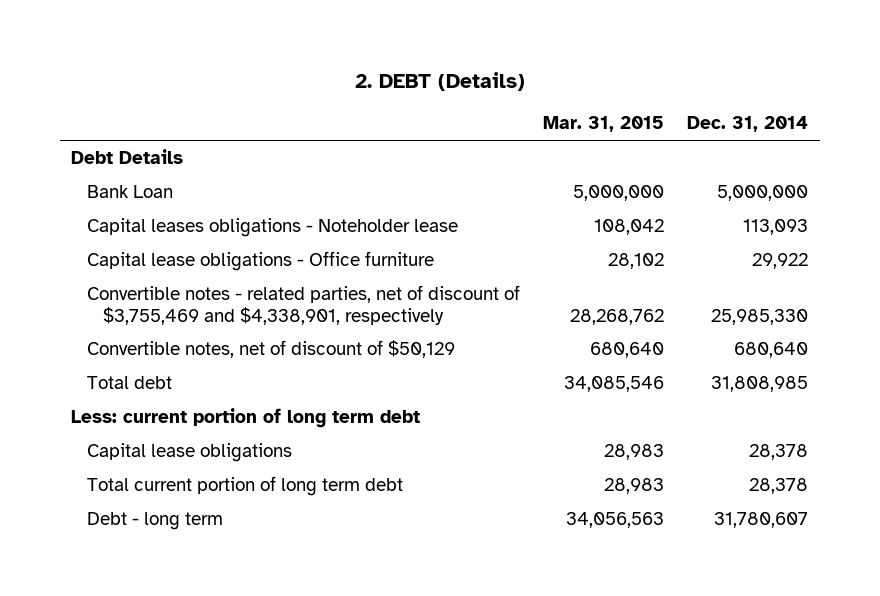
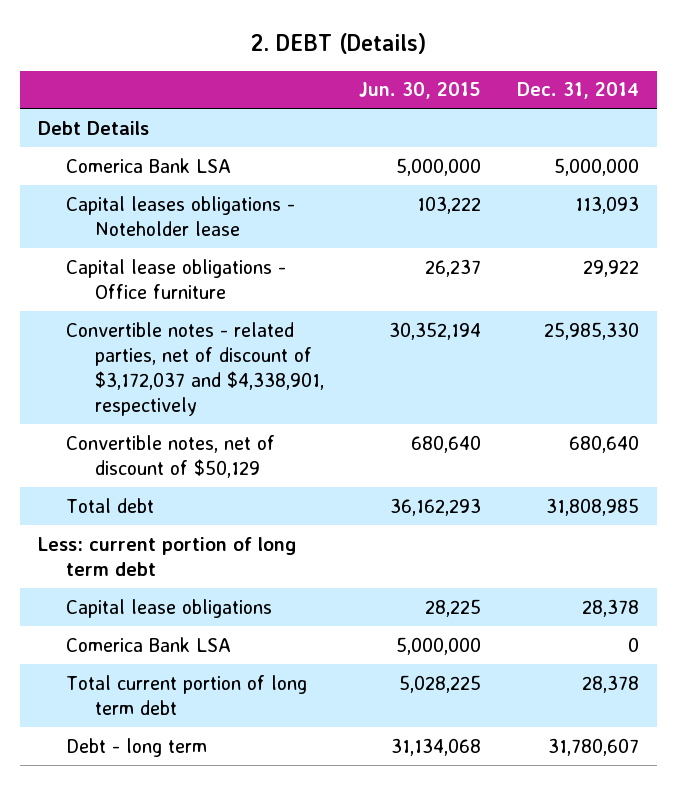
- | Mar. 31, 2015 | Dec. 31, 2014
+ | Jun. 30, 2015 | Dec. 31, 2014
- Bank Loan | 5,000,000 | 5,000,000
+ Comerica Bank LSA | 5,000,000 | 5,000,000
- Convertible notes - related parties, net of discount of $3,755,469 and $4,338,901, respectively | 28,268,762 | 25,985,330
+ Convertible notes - related parties, net of discount of $3,172,037 and $4,338,901, respectively | 30,352,194 | 25,985,330
+ Comerica Bank LSA | 5,000,000 | 0

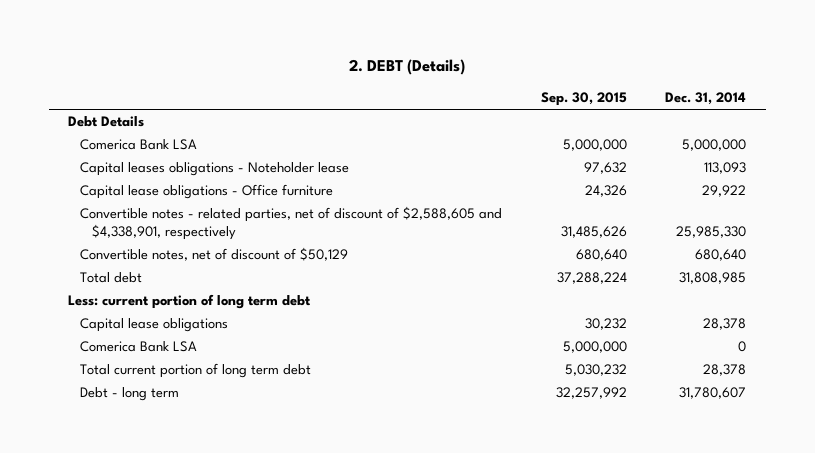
- | Jun. 30, 2015 | Dec. 31, 2014
+ | Sep. 30, 2015 | Dec. 31, 2014
- Convertible notes - related parties, net of discount of $3,172,037 and $4,338,901, respectively | 30,352,194 | 25,985,330
+ Convertible notes - related parties, net of discount of $2,588,605 and $4,338,901, respectively | 31,485,626 | 25,985,330

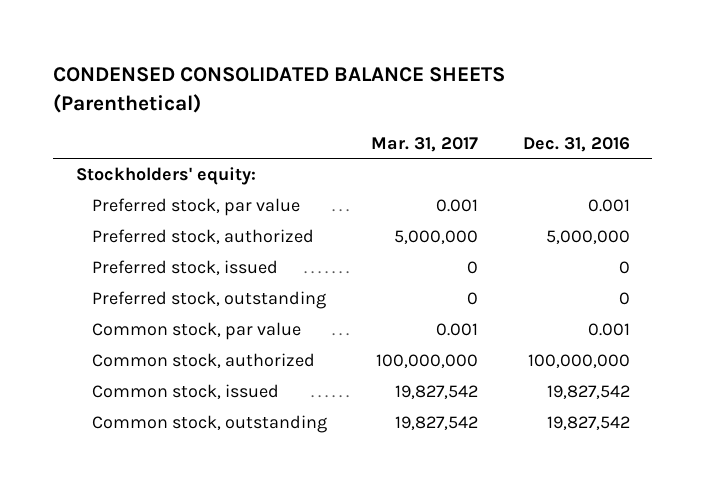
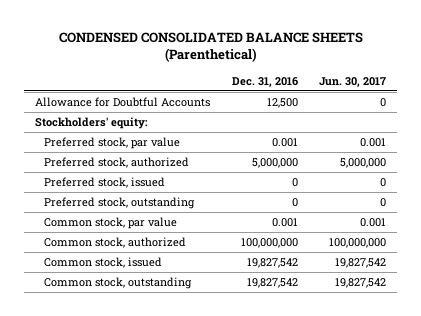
- | Mar. 31, 2017 | Dec. 31, 2016
+ | Dec. 31, 2016 | Jun. 30, 2017
+ Allowance for Doubtful Accounts | 12,500 | 0

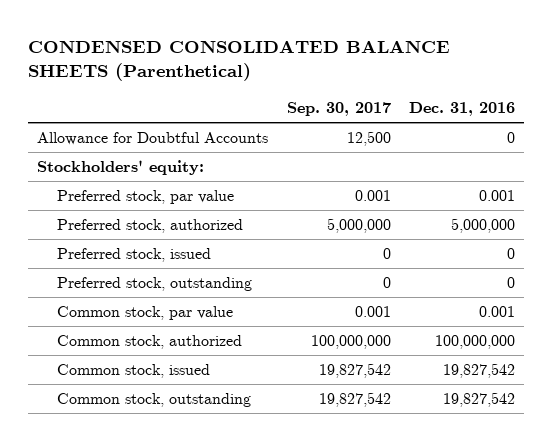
- | Dec. 31, 2016 | Jun. 30, 2017
+ | Sep. 30, 2017 | Dec. 31, 2016
- Allowance for Doubtful Accounts | 12,500 | 0
+ Allowance for Doubtful Accounts | 12,500 | 0

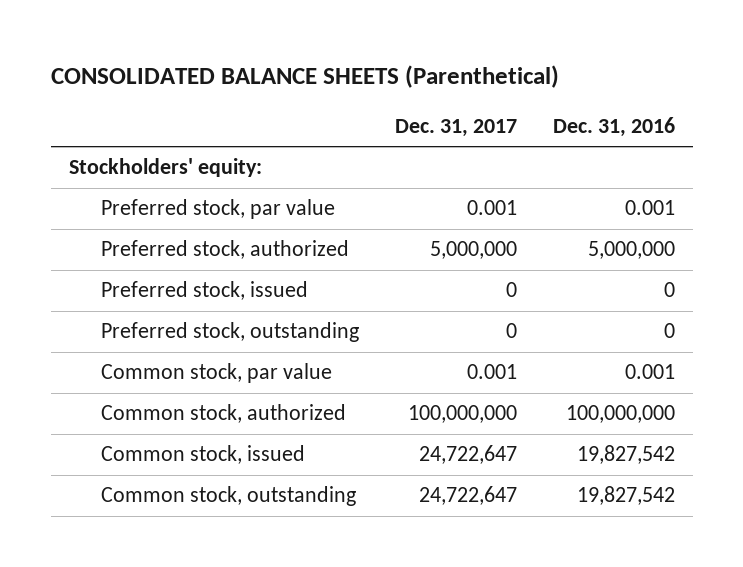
- CONDENSED CONSOLIDATED BALANCE SHEETS (Parenthetical)
+ CONSOLIDATED BALANCE SHEETS (Parenthetical)
- | Sep. 30, 2017 | Dec. 31, 2016
+ | Dec. 31, 2017 | Dec. 31, 2016
- Allowance for Doubtful Accounts | 12,500 | 0

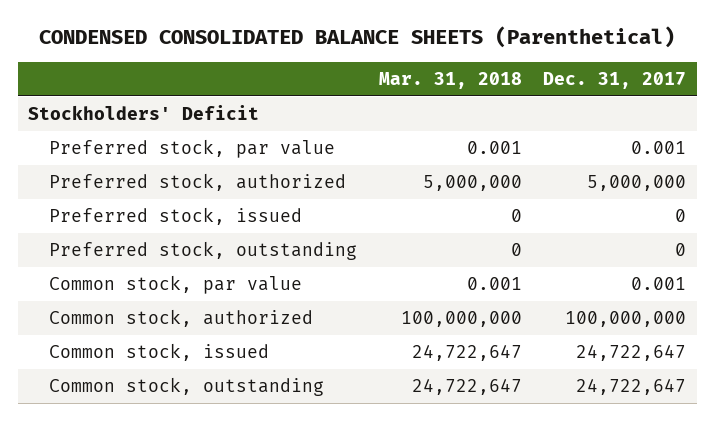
- CONSOLIDATED BALANCE SHEETS (Parenthetical)
+ CONDENSED CONSOLIDATED BALANCE SHEETS (Parenthetical)
- | Dec. 31, 2017 | Dec. 31, 2016
+ | Mar. 31, 2018 | Dec. 31, 2017
- Stockholders' equity:
+ Stockholders' Deficit

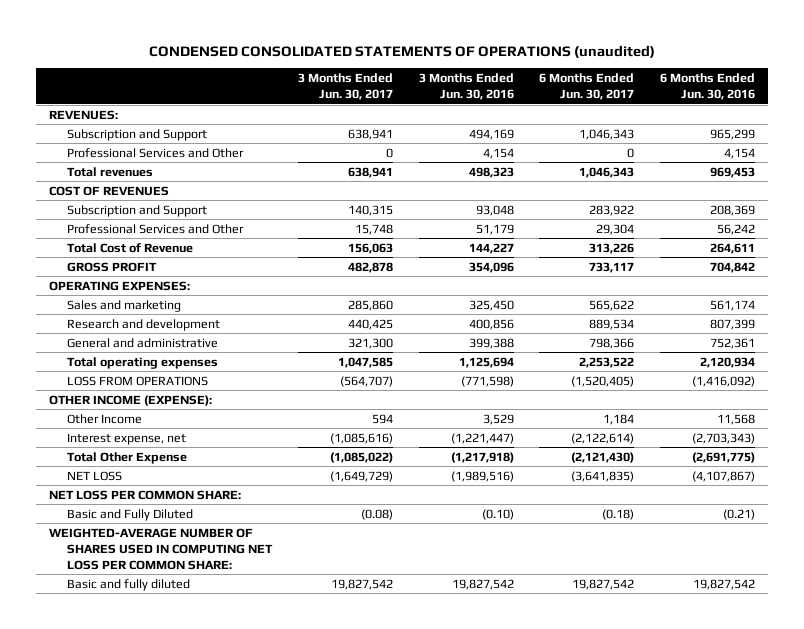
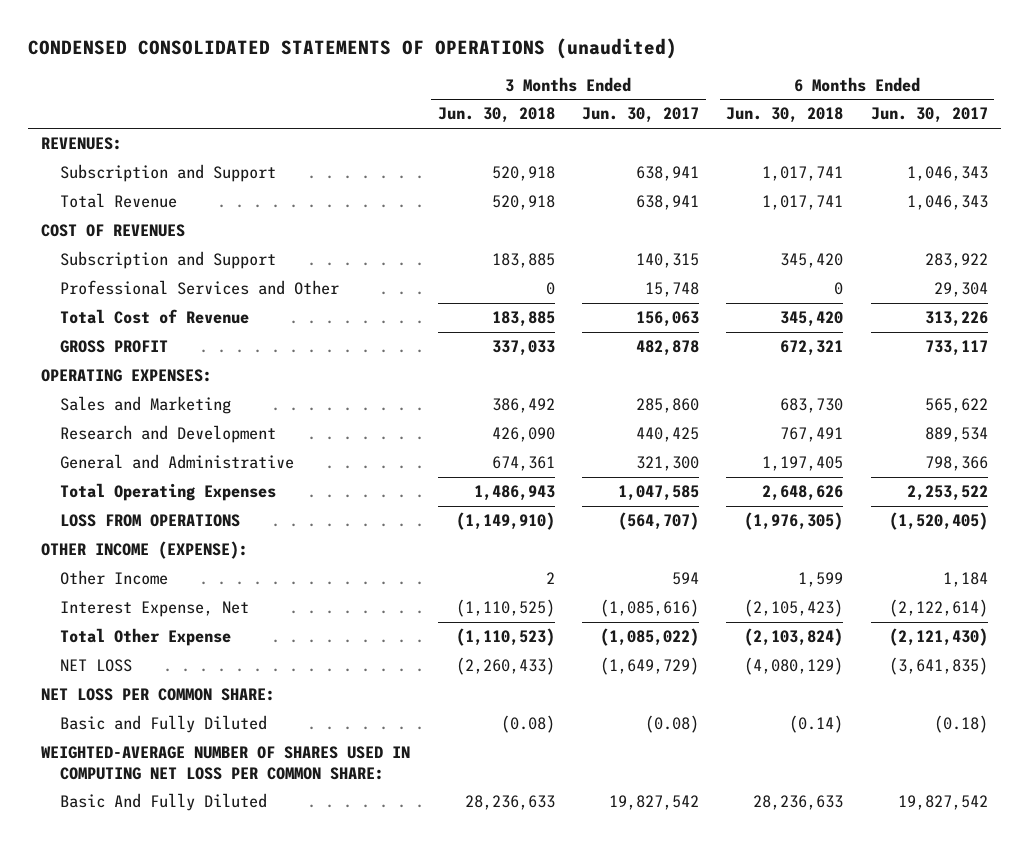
- | 3 Months Ended Jun. 30, 2017 | 3 Months Ended Jun. 30, 2016 | 6 Months Ended Jun. 30, 2017 | 6 Months Ended Jun. 30, 2016
+ | 3 Months Ended Jun. 30, 2018 | 3 Months Ended Jun. 30, 2017 | 6 Months Ended Jun. 30, 2018 | 6 Months Ended Jun. 30, 2017
- Professional Services and Other | 0 | 4,154 | 0 | 4,154
- Total revenues | 638,941 | 498,323 | 1,046,343 | 969,453
+ Total Revenue | 520,918 | 638,941 | 1,017,741 | 1,046,343
- Sales and marketing | 285,860 | 325,450 | 565,622 | 561,174
- Research and development | 440,425 | 400,856 | 889,534 | 807,399
- General and administrative | 321,300 | 399,388 | 798,366 | 752,361
- Total operating expenses | 1,047,585 | 1,125,694 | 2,253,522 | 2,120,934
+ Sales and Marketing | 386,492 | 285,860 | 683,730 | 565,622
+ Research and Development | 426,090 | 440,425 | 767,491 | 889,534
+ General and Administrative | 674,361 | 321,300 | 1,197,405 | 798,366
+ Total Operating Expenses | 1,486,943 | 1,047,585 | 2,648,626 | 2,253,522
- Interest expense, net | (1,085,616) | (1,221,447) | (2,122,614) | (2,703,343)
+ Interest Expense, Net | (1,110,525) | (1,085,616) | (2,105,423) | (2,122,614)
- Basic and fully diluted | 19,827,542 | 19,827,542 | 19,827,542 | 19,827,542
+ Basic And Fully Diluted | 28,236,633 | 19,827,542 | 28,236,633 | 19,827,542

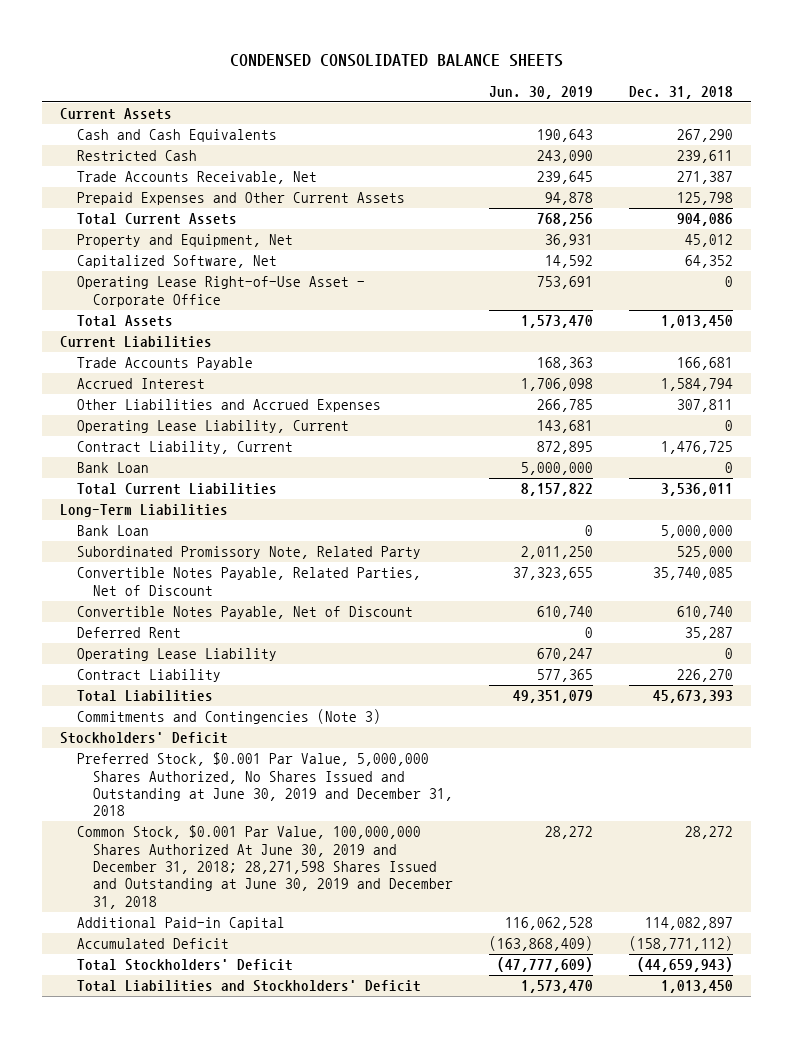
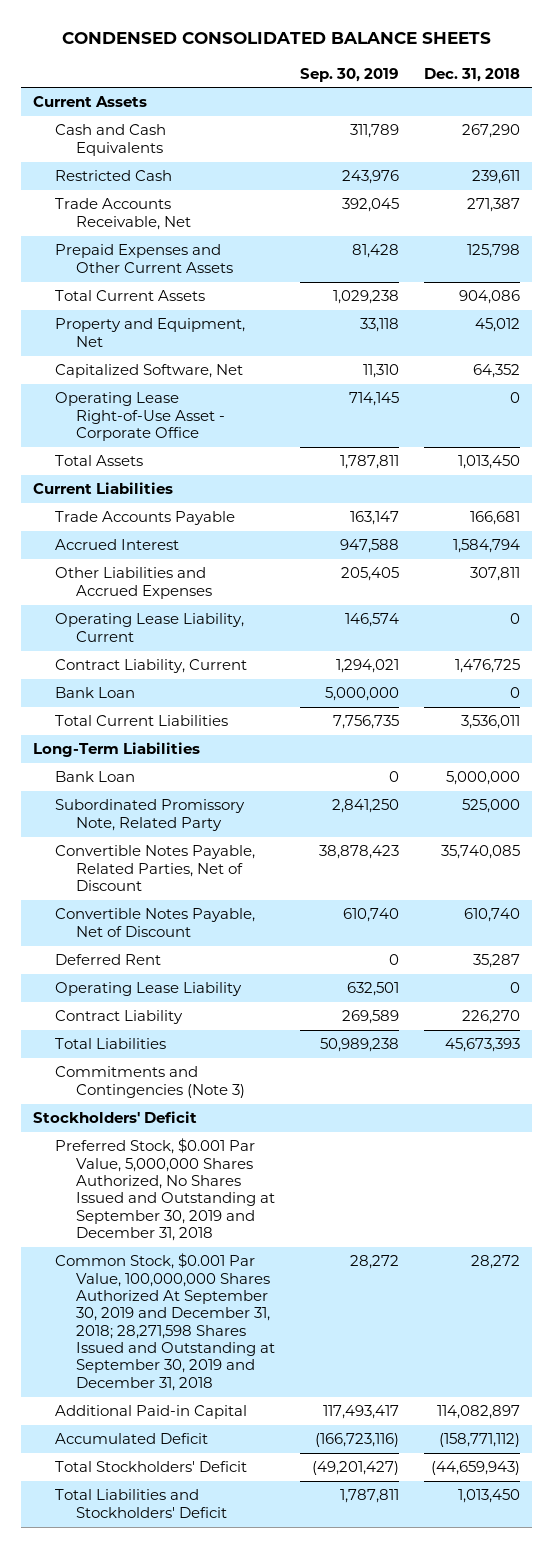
- | Jun. 30, 2019 | Dec. 31, 2018
+ | Sep. 30, 2019 | Dec. 31, 2018
- Preferred Stock, $0.001 Par Value, 5,000,000 Shares Authorized, No Shares Issued and Outstanding at June 30, 2019 and December 31, 2018
- Common Stock, $0.001 Par Value, 100,000,000 Shares Authorized At June 30, 2019 and December 31, 2018; 28,271,598 Shares Issued and Outstanding at June 30, 2019 and December 31, 2018 | 28,272 | 28,272
+ Preferred Stock, $0.001 Par Value, 5,000,000 Shares Authorized, No Shares Issued and Outstanding at September 30, 2019 and December 31, 2018
+ Common Stock, $0.001 Par Value, 100,000,000 Shares Authorized At September 30, 2019 and December 31, 2018; 28,271,598 Shares Issued and Outstanding at September 30, 2019 and December 31, 2018 | 28,272 | 28,272

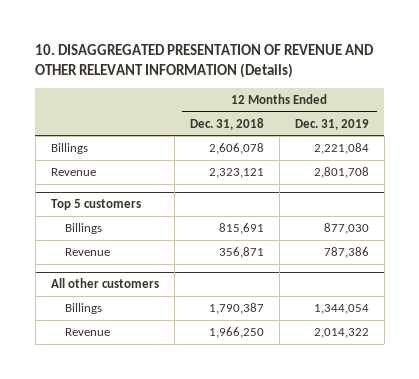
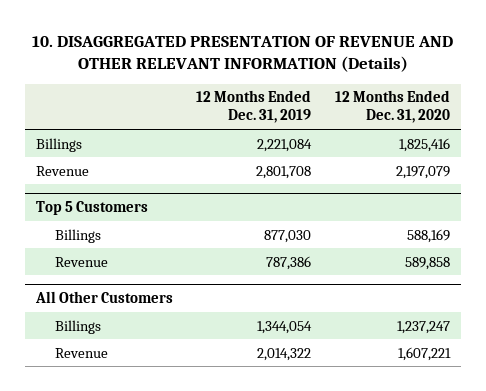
- | 12 Months Ended Dec. 31, 2018 | 12 Months Ended Dec. 31, 2019
+ | 12 Months Ended Dec. 31, 2019 | 12 Months Ended Dec. 31, 2020
- Top 5 customers
+ Top 5 Customers
- All other customers
+ All Other Customers

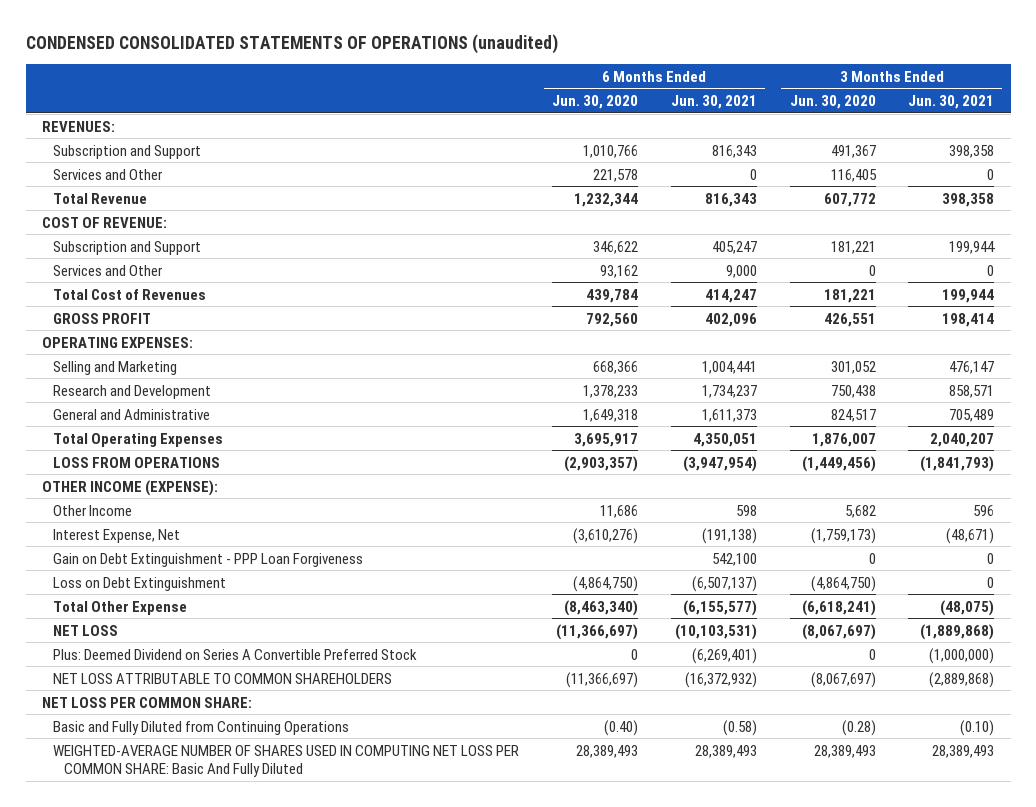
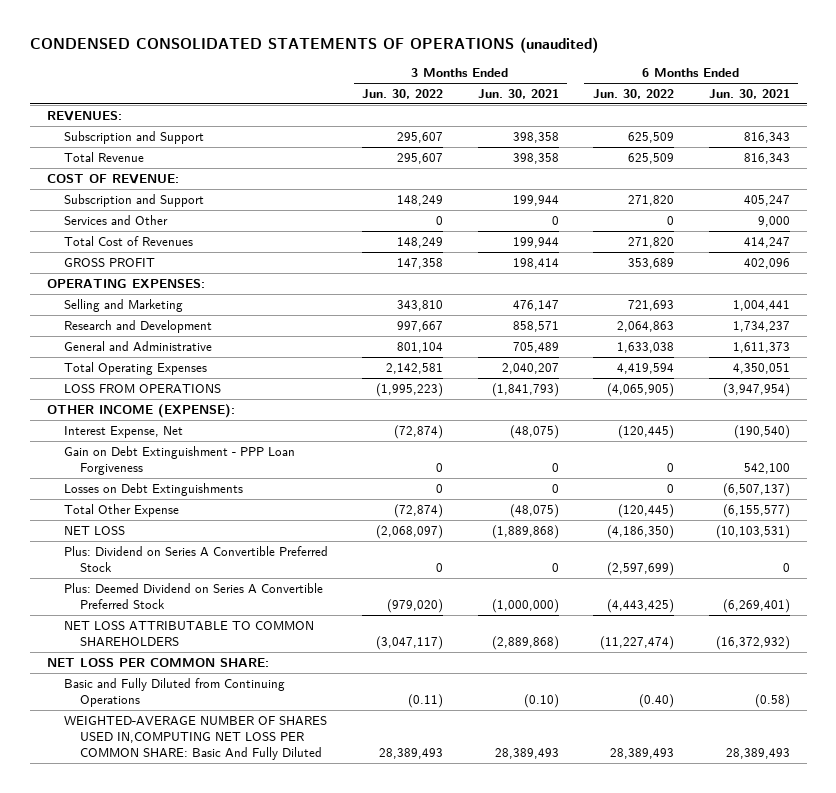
- | 6 Months Ended Jun. 30, 2020 | 6 Months Ended Jun. 30, 2021 | 3 Months Ended Jun. 30, 2020 | 3 Months Ended Jun. 30, 2021
+ | 3 Months Ended Jun. 30, 2022 | 3 Months Ended Jun. 30, 2021 | 6 Months Ended Jun. 30, 2022 | 6 Months Ended Jun. 30, 2021
- Services and Other | 221,578 | 0 | 116,405 | 0
- Other Income | 11,686 | 598 | 5,682 | 596
- Interest Expense, Net | (3,610,276) | (191,138) | (1,759,173) | (48,671)
+ Interest Expense, Net | (72,874) | (48,075) | (120,445) | (190,540)
- Loss on Debt Extinguishment | (4,864,750) | (6,507,137) | (4,864,750) | 0
+ Losses on Debt Extinguishments | 0 | 0 | 0 | (6,507,137)
+ Plus: Dividend on Series A Convertible Preferred Stock | 0 | 0 | (2,597,699) | 0
- WEIGHTED-AVERAGE NUMBER OF SHARES USED IN COMPUTING NET LOSS PER COMMON SHARE: Basic And Fully Diluted | 28,389,493 | 28,389,493 | 28,389,493 | 28,389,493
+ WEIGHTED-AVERAGE NUMBER OF SHARES USED IN,COMPUTING NET LOSS PER COMMON SHARE: Basic And Fully Diluted | 28,389,493 | 28,389,493 | 28,389,493 | 28,389,493

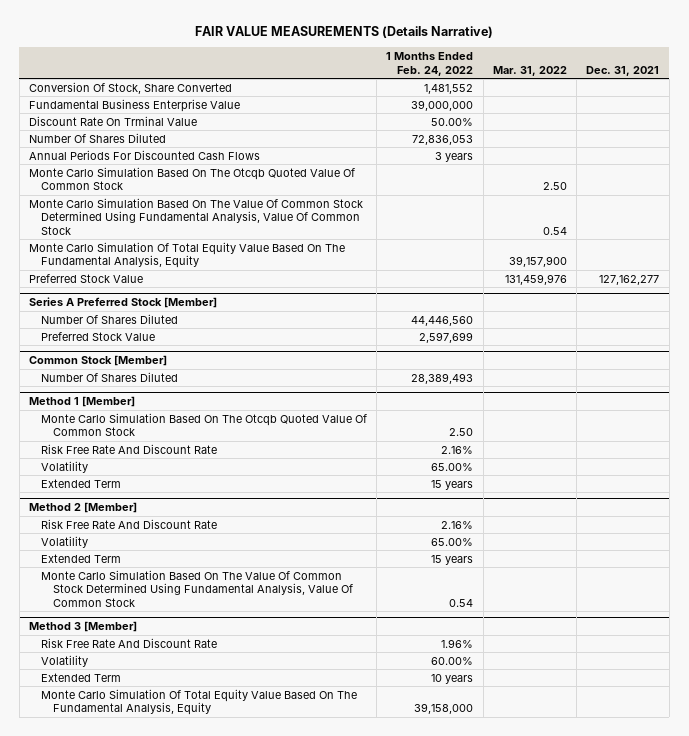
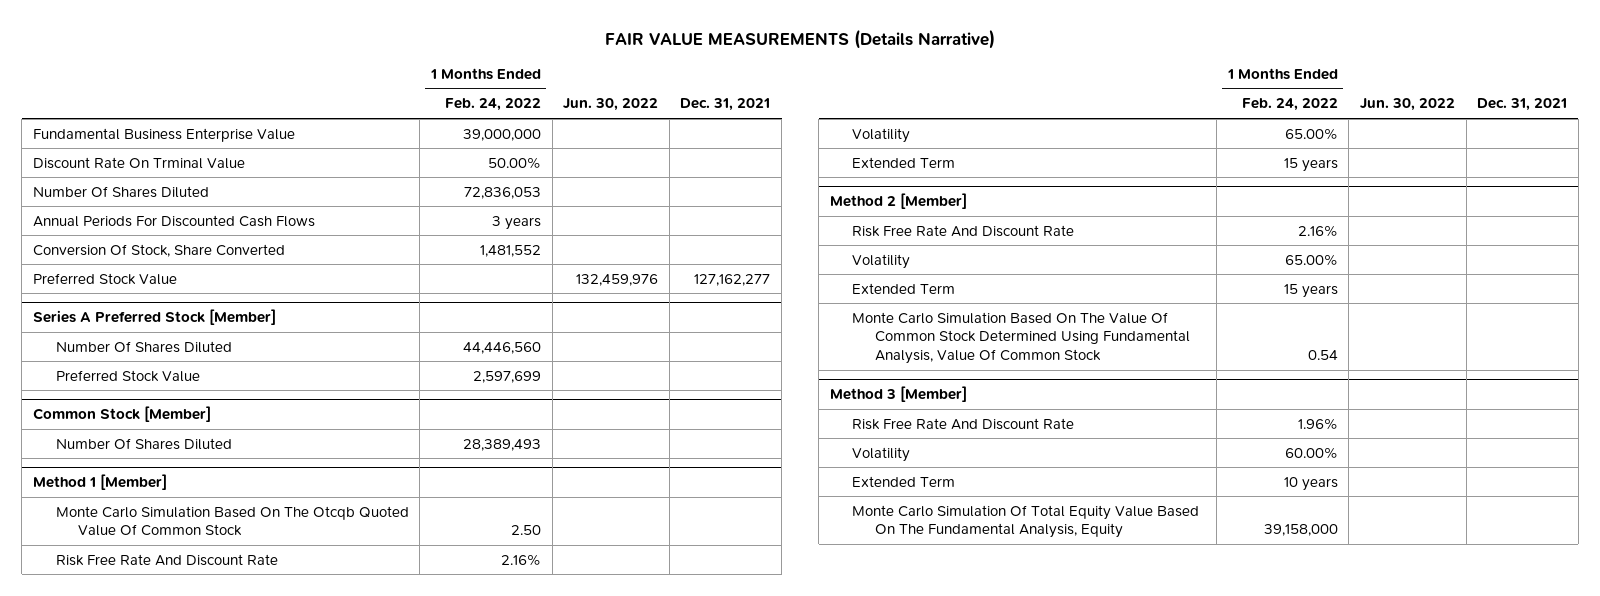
- | 1 Months Ended Feb. 24, 2022 | Mar. 31, 2022 | Dec. 31, 2021
+ | 1 Months Ended Feb. 24, 2022 | Jun. 30, 2022 | Dec. 31, 2021
- Monte Carlo Simulation Based On The Otcqb Quoted Value Of Common Stock | | 2.50 |
- Monte Carlo Simulation Based On The Value Of Common Stock Determined Using Fundamental Analysis, Value Of Common Stock | | 0.54 |
- Monte Carlo Simulation Of Total Equity Value Based On The Fundamental Analysis, Equity | | 39,157,900 |
moved down: Conversion Of Stock, Share Converted | 1,481,552 | |

